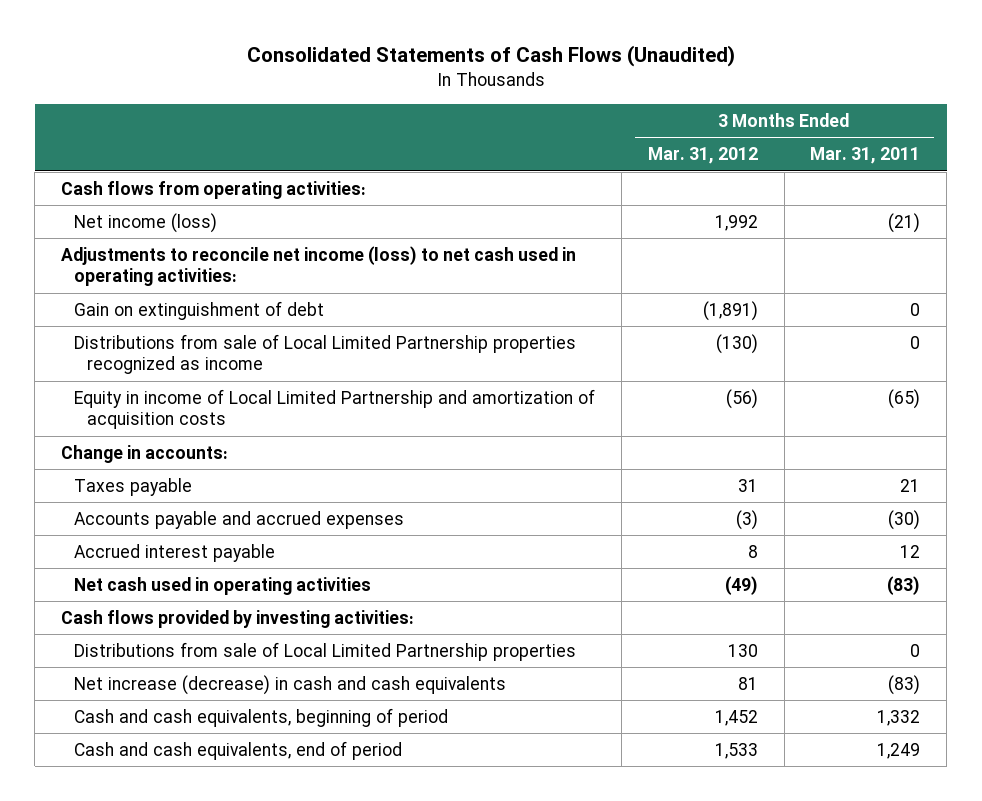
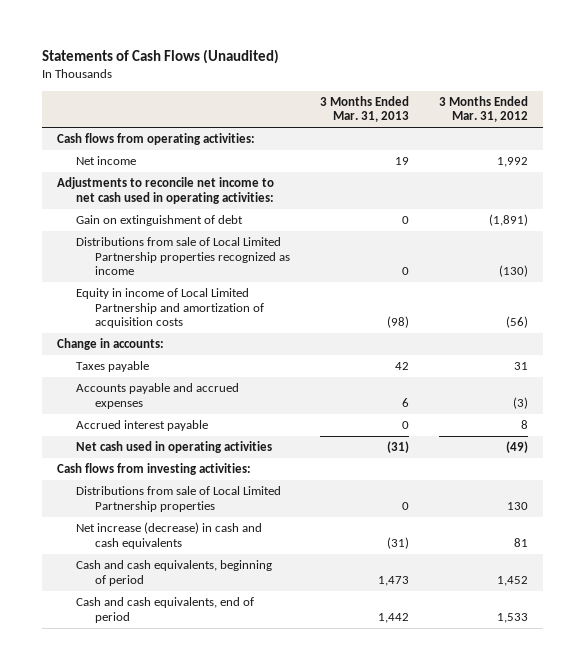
- Consolidated Statements of Cash Flows (Unaudited)
+ Statements of Cash Flows (Unaudited)
- | 3 Months Ended Mar. 31, 2012 | 3 Months Ended Mar. 31, 2011
+ | 3 Months Ended Mar. 31, 2013 | 3 Months Ended Mar. 31, 2012
- Net income (loss) | 1,992 | (21)
- Adjustments to reconcile net income (loss) to net cash used in operating activities:
+ Net income | 19 | 1,992
+ Adjustments to reconcile net income to net cash used in operating activities:
- Cash flows provided by investing activities:
+ Cash flows from investing activities:

